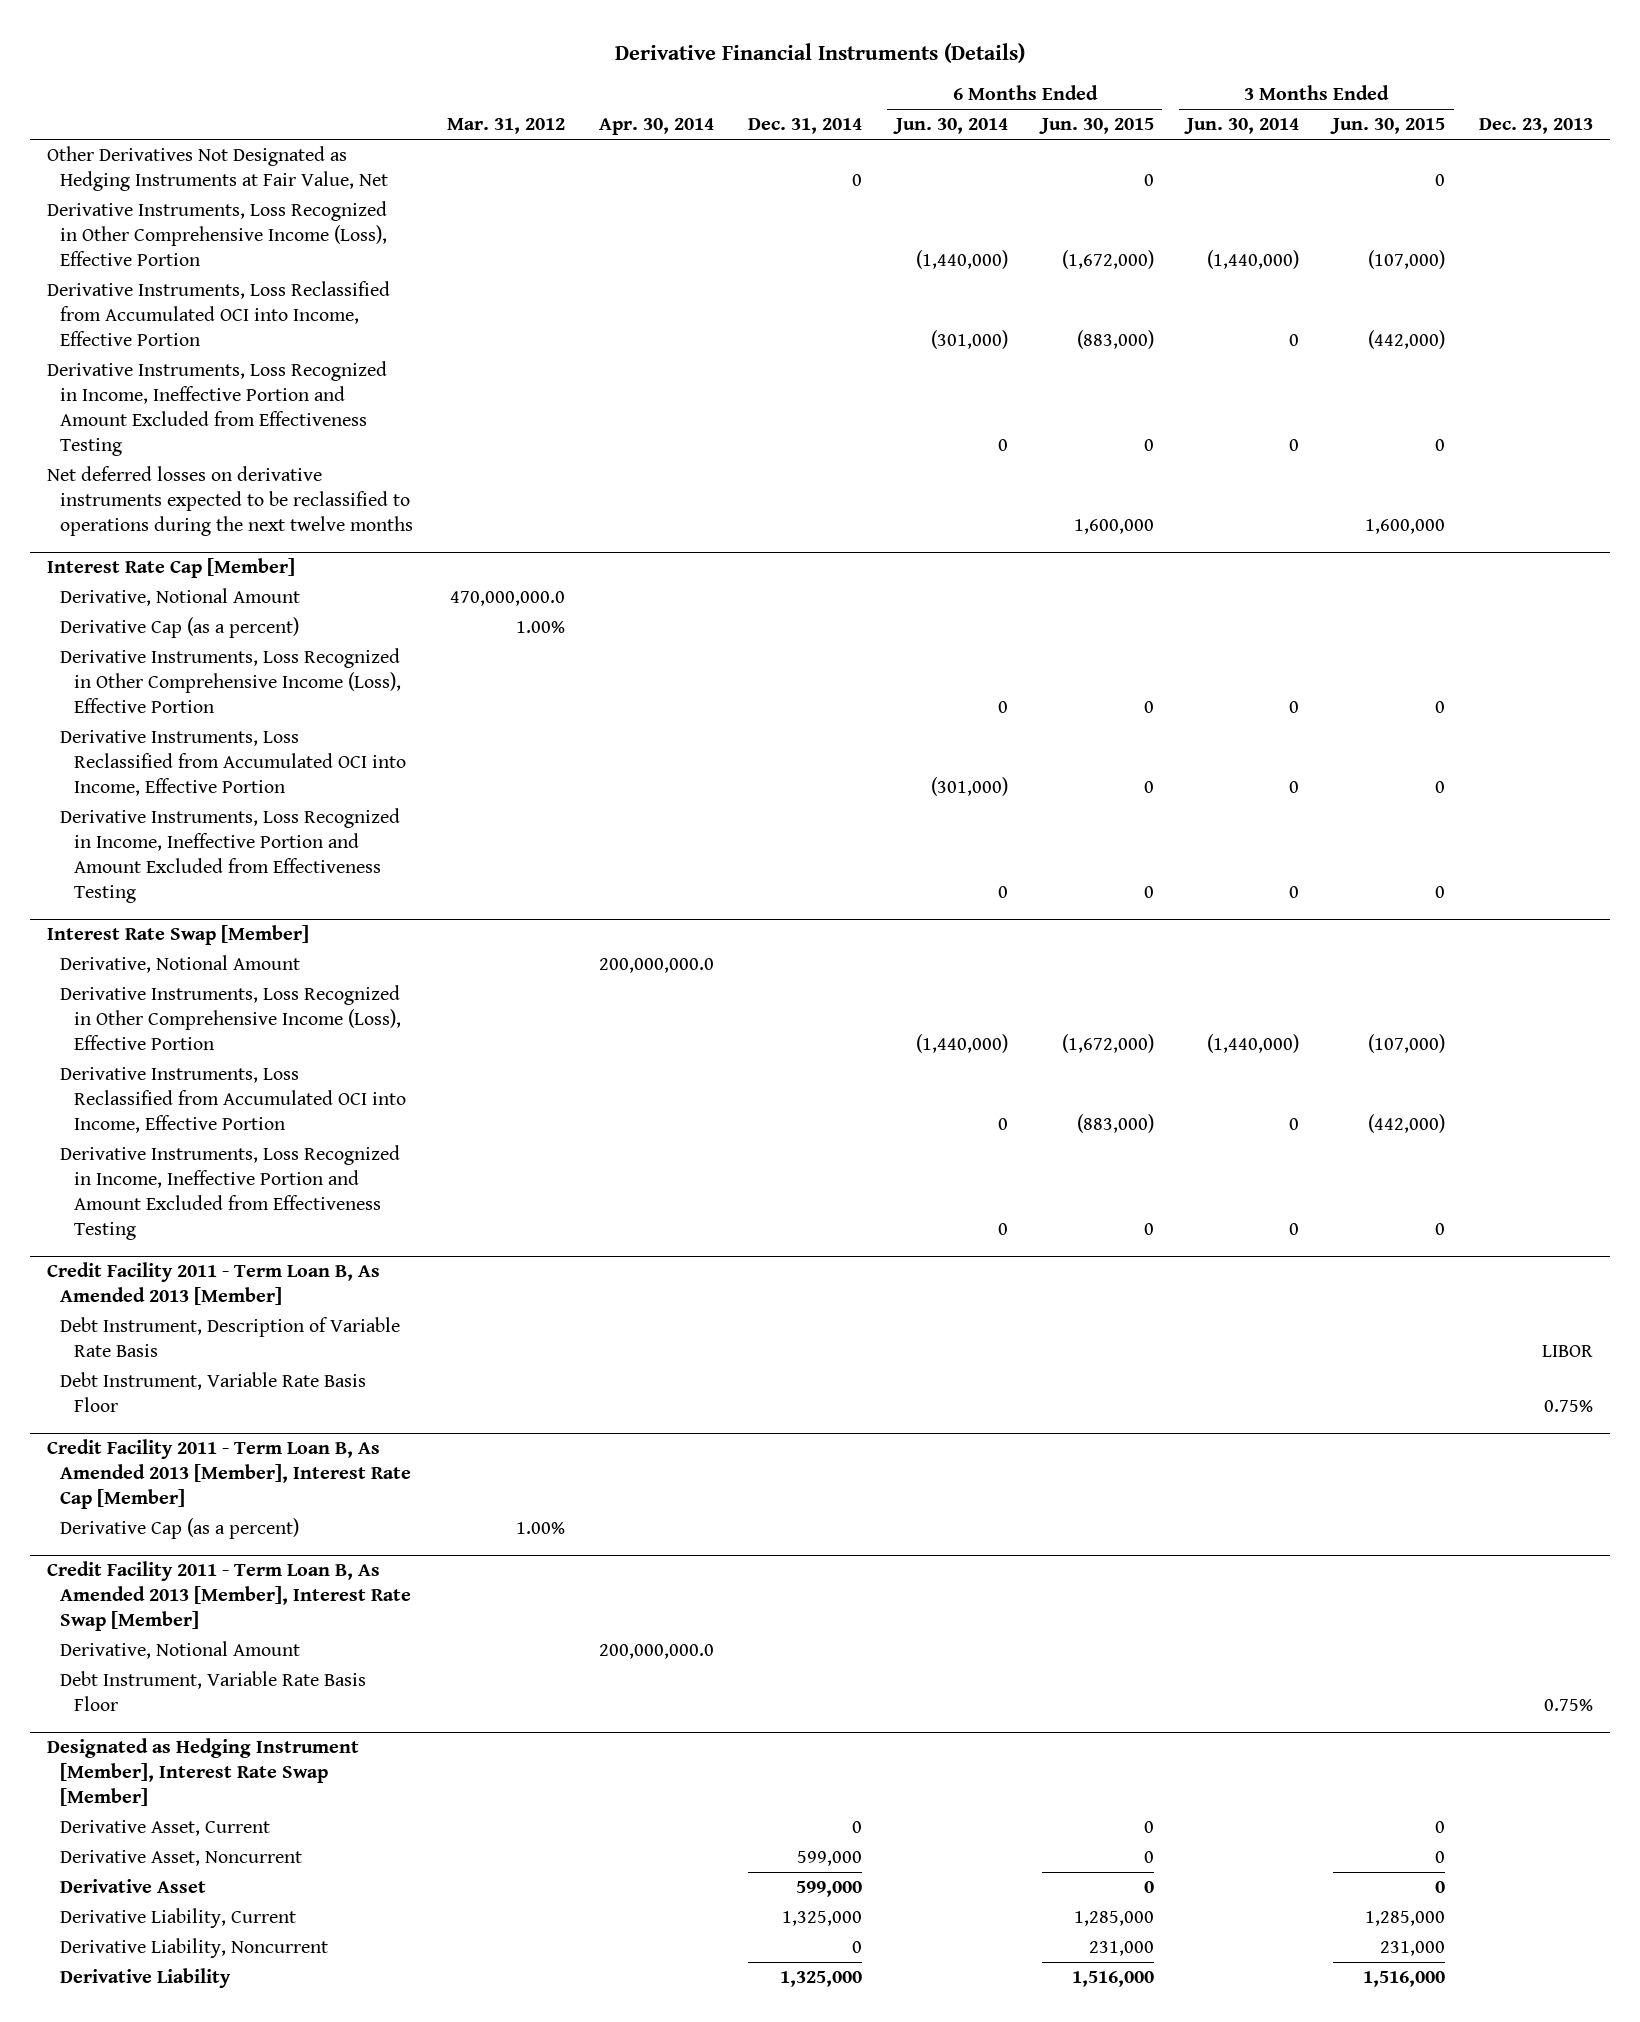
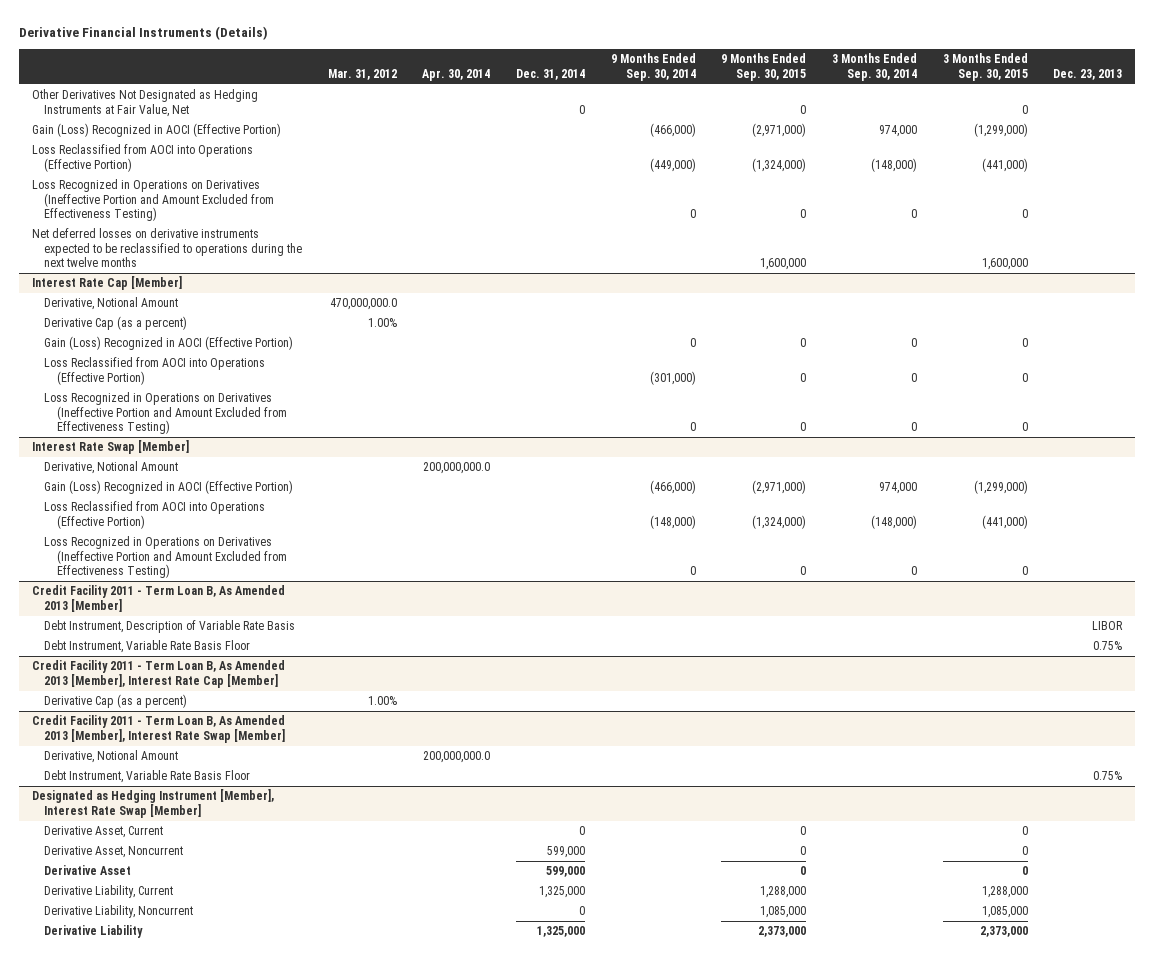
- | Mar. 31, 2012 | Apr. 30, 2014 | Dec. 31, 2014 | 6 Months Ended Jun. 30, 2014 | 6 Months Ended Jun. 30, 2015 | 3 Months Ended Jun. 30, 2014 | 3 Months Ended Jun. 30, 2015 | Dec. 23, 2013
+ | Mar. 31, 2012 | Apr. 30, 2014 | Dec. 31, 2014 | 9 Months Ended Sep. 30, 2014 | 9 Months Ended Sep. 30, 2015 | 3 Months Ended Sep. 30, 2014 | 3 Months Ended Sep. 30, 2015 | Dec. 23, 2013
- Derivative Instruments, Loss Recognized in Other Comprehensive Income (Loss), Effective Portion | | | | (1,440,000) | (1,672,000) | (1,440,000) | (107,000) |
- Derivative Instruments, Loss Reclassified from Accumulated OCI into Income, Effective Portion | | | | (301,000) | (883,000) | 0 | (442,000) |
- Derivative Instruments, Loss Recognized in Income, Ineffective Portion and Amount Excluded from Effectiveness Testing | | | | 0 | 0 | 0 | 0 |
+ Gain (Loss) Recognized in AOCI (Effective Portion) | | | | (466,000) | (2,971,000) | 974,000 | (1,299,000) |
+ Loss Reclassified from AOCI into Operations (Effective Portion) | | | | (449,000) | (1,324,000) | (148,000) | (441,000) |
+ Loss Recognized in Operations on Derivatives (Ineffective Portion and Amount Excluded from Effectiveness Testing) | | | | 0 | 0 | 0 | 0 |
@ Interest Rate Cap [Member]
- Derivative Instruments, Loss Recognized in Other Comprehensive Income (Loss), Effective Portion | | | | 0 | 0 | 0 | 0 |
- Derivative Instruments, Loss Reclassified from Accumulated OCI into Income, Effective Portion | | | | (301,000) | 0 | 0 | 0 |
- Derivative Instruments, Loss Recognized in Income, Ineffective Portion and Amount Excluded from Effectiveness Testing | | | | 0 | 0 | 0 | 0 |
+ Gain (Loss) Recognized in AOCI (Effective Portion) | | | | 0 | 0 | 0 | 0 |
+ Loss Reclassified from AOCI into Operations (Effective Portion) | | | | (301,000) | 0 | 0 | 0 |
+ Loss Recognized in Operations on Derivatives (Ineffective Portion and Amount Excluded from Effectiveness Testing) | | | | 0 | 0 | 0 | 0 |
@ Interest Rate Swap [Member]
- Derivative Instruments, Loss Recognized in Other Comprehensive Income (Loss), Effective Portion | | | | (1,440,000) | (1,672,000) | (1,440,000) | (107,000) |
- Derivative Instruments, Loss Reclassified from Accumulated OCI into Income, Effective Portion | | | | 0 | (883,000) | 0 | (442,000) |
- Derivative Instruments, Loss Recognized in Income, Ineffective Portion and Amount Excluded from Effectiveness Testing | | | | 0 | 0 | 0 | 0 |
+ Gain (Loss) Recognized in AOCI (Effective Portion) | | | | (466,000) | (2,971,000) | 974,000 | (1,299,000) |
+ Loss Reclassified from AOCI into Operations (Effective Portion) | | | | (148,000) | (1,324,000) | (148,000) | (441,000) |
+ Loss Recognized in Operations on Derivatives (Ineffective Portion and Amount Excluded from Effectiveness Testing) | | | | 0 | 0 | 0 | 0 |

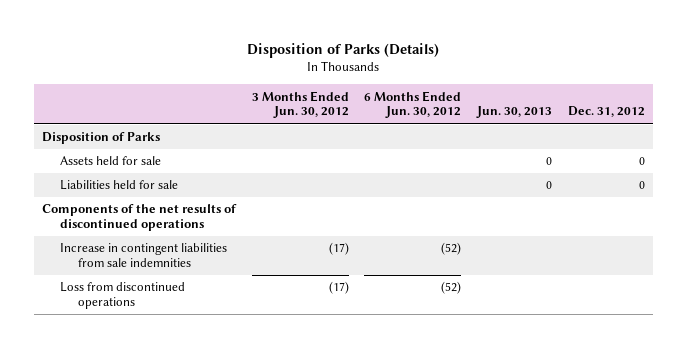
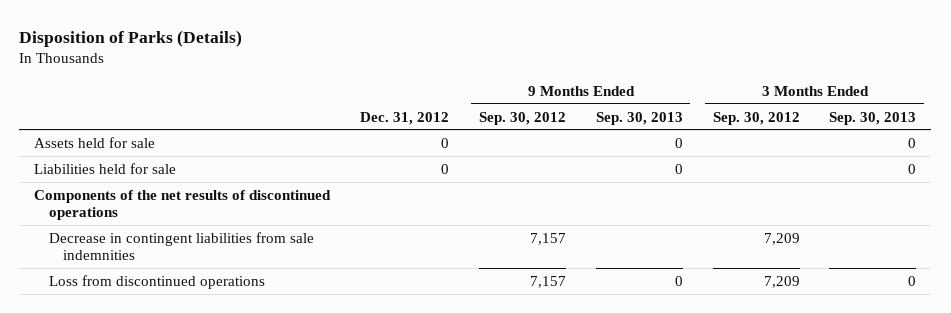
- | 3 Months Ended Jun. 30, 2012 | 6 Months Ended Jun. 30, 2012 | Jun. 30, 2013 | Dec. 31, 2012
+ | Dec. 31, 2012 | 9 Months Ended Sep. 30, 2012 | 9 Months Ended Sep. 30, 2013 | 3 Months Ended Sep. 30, 2012 | 3 Months Ended Sep. 30, 2013
- Disposition of Parks
- Increase in contingent liabilities from sale indemnities | (17) | (52) | |
+ Decrease in contingent liabilities from sale indemnities | | 7,157 | | 7,209 |

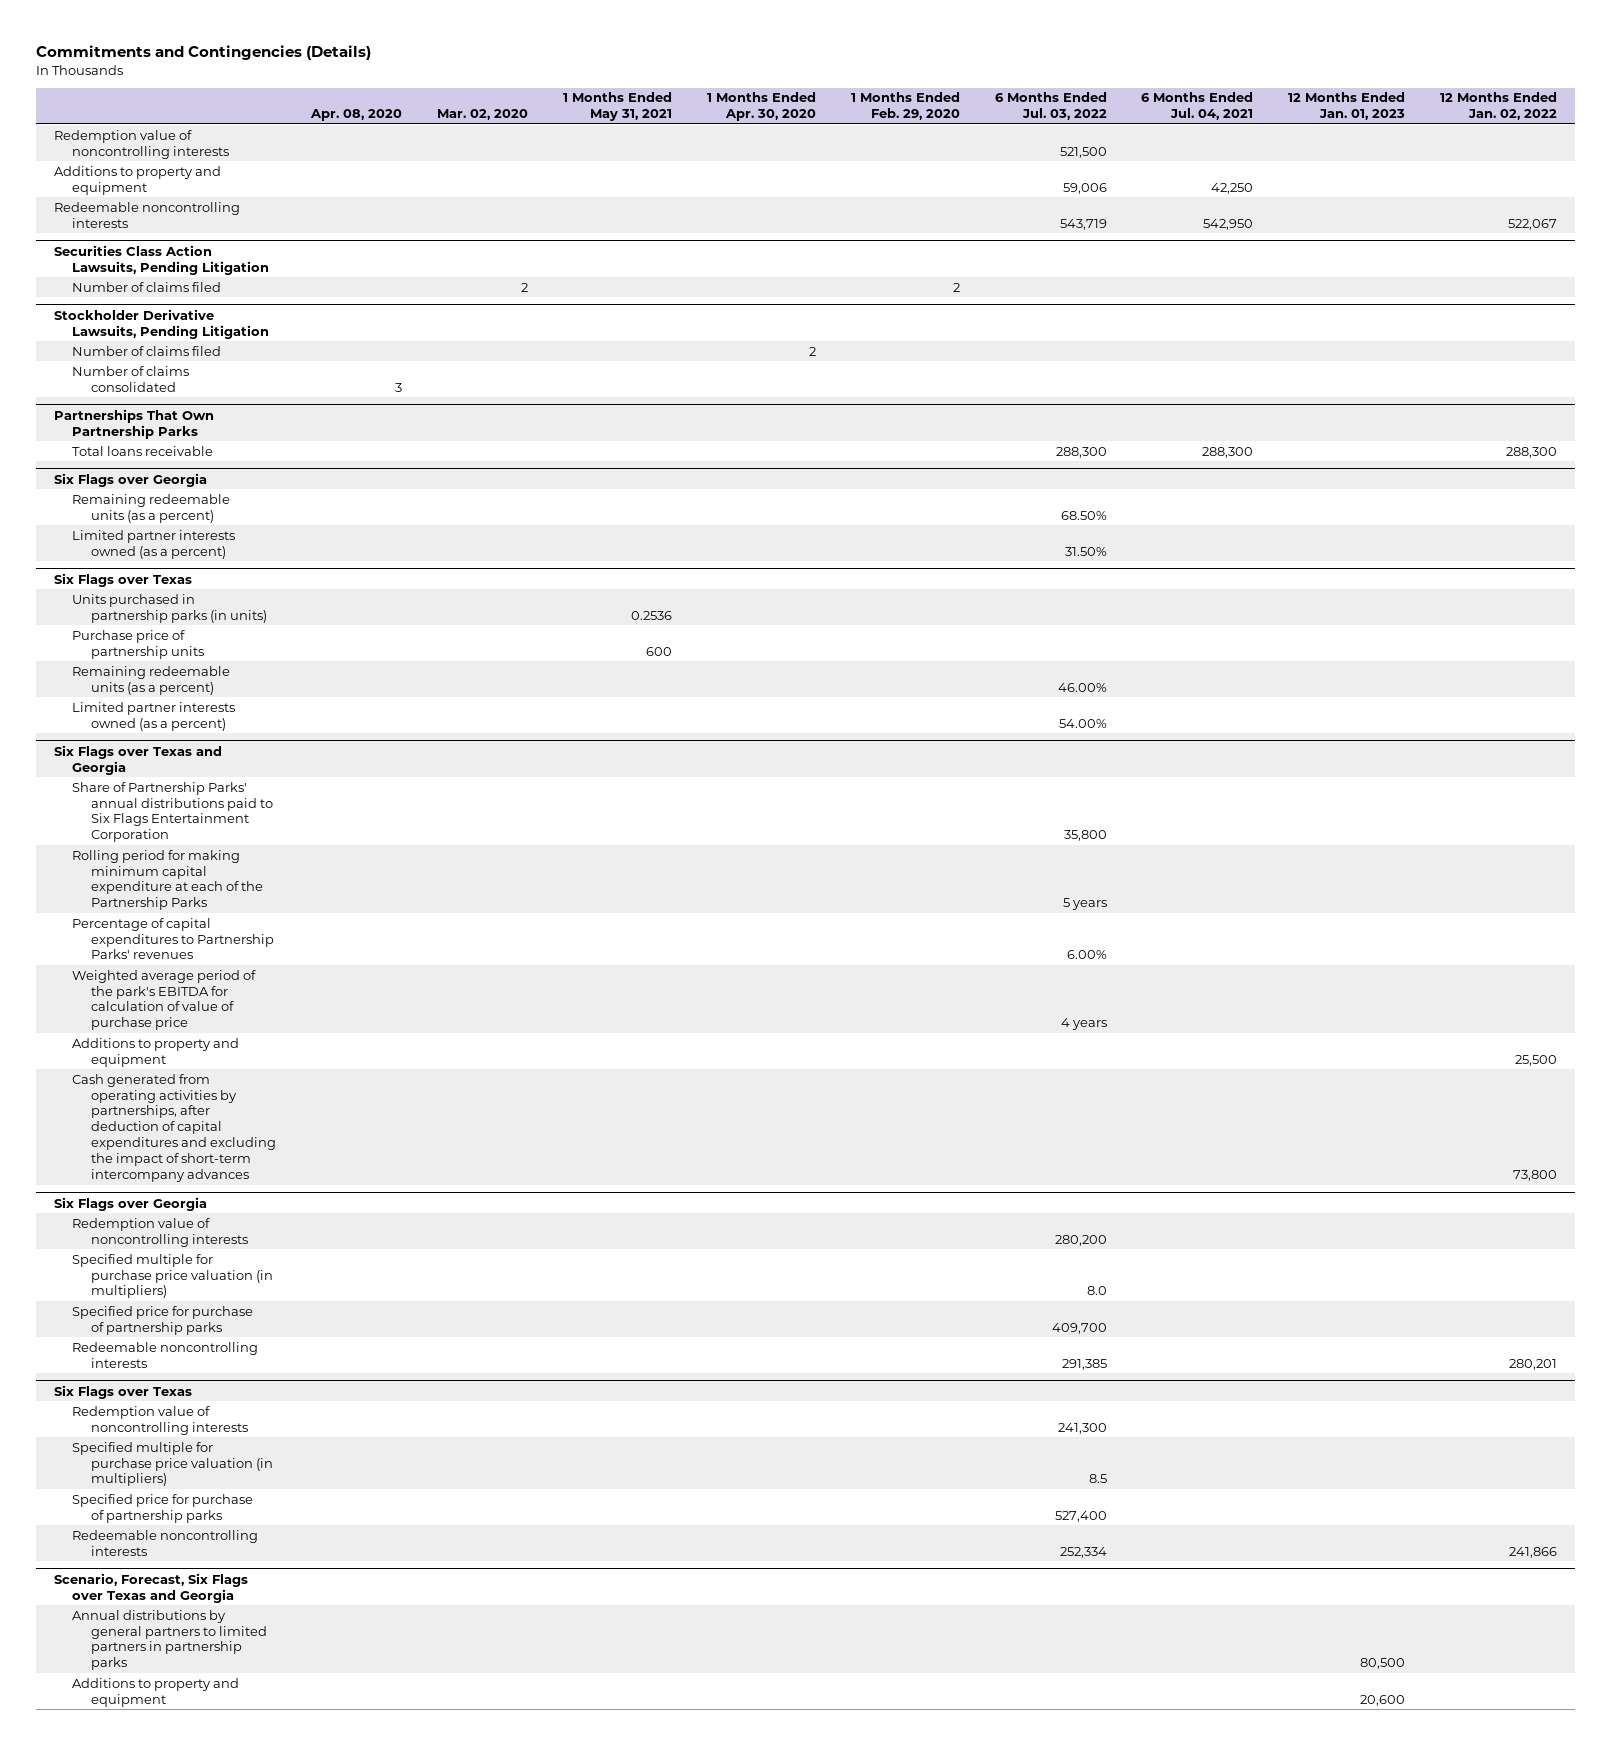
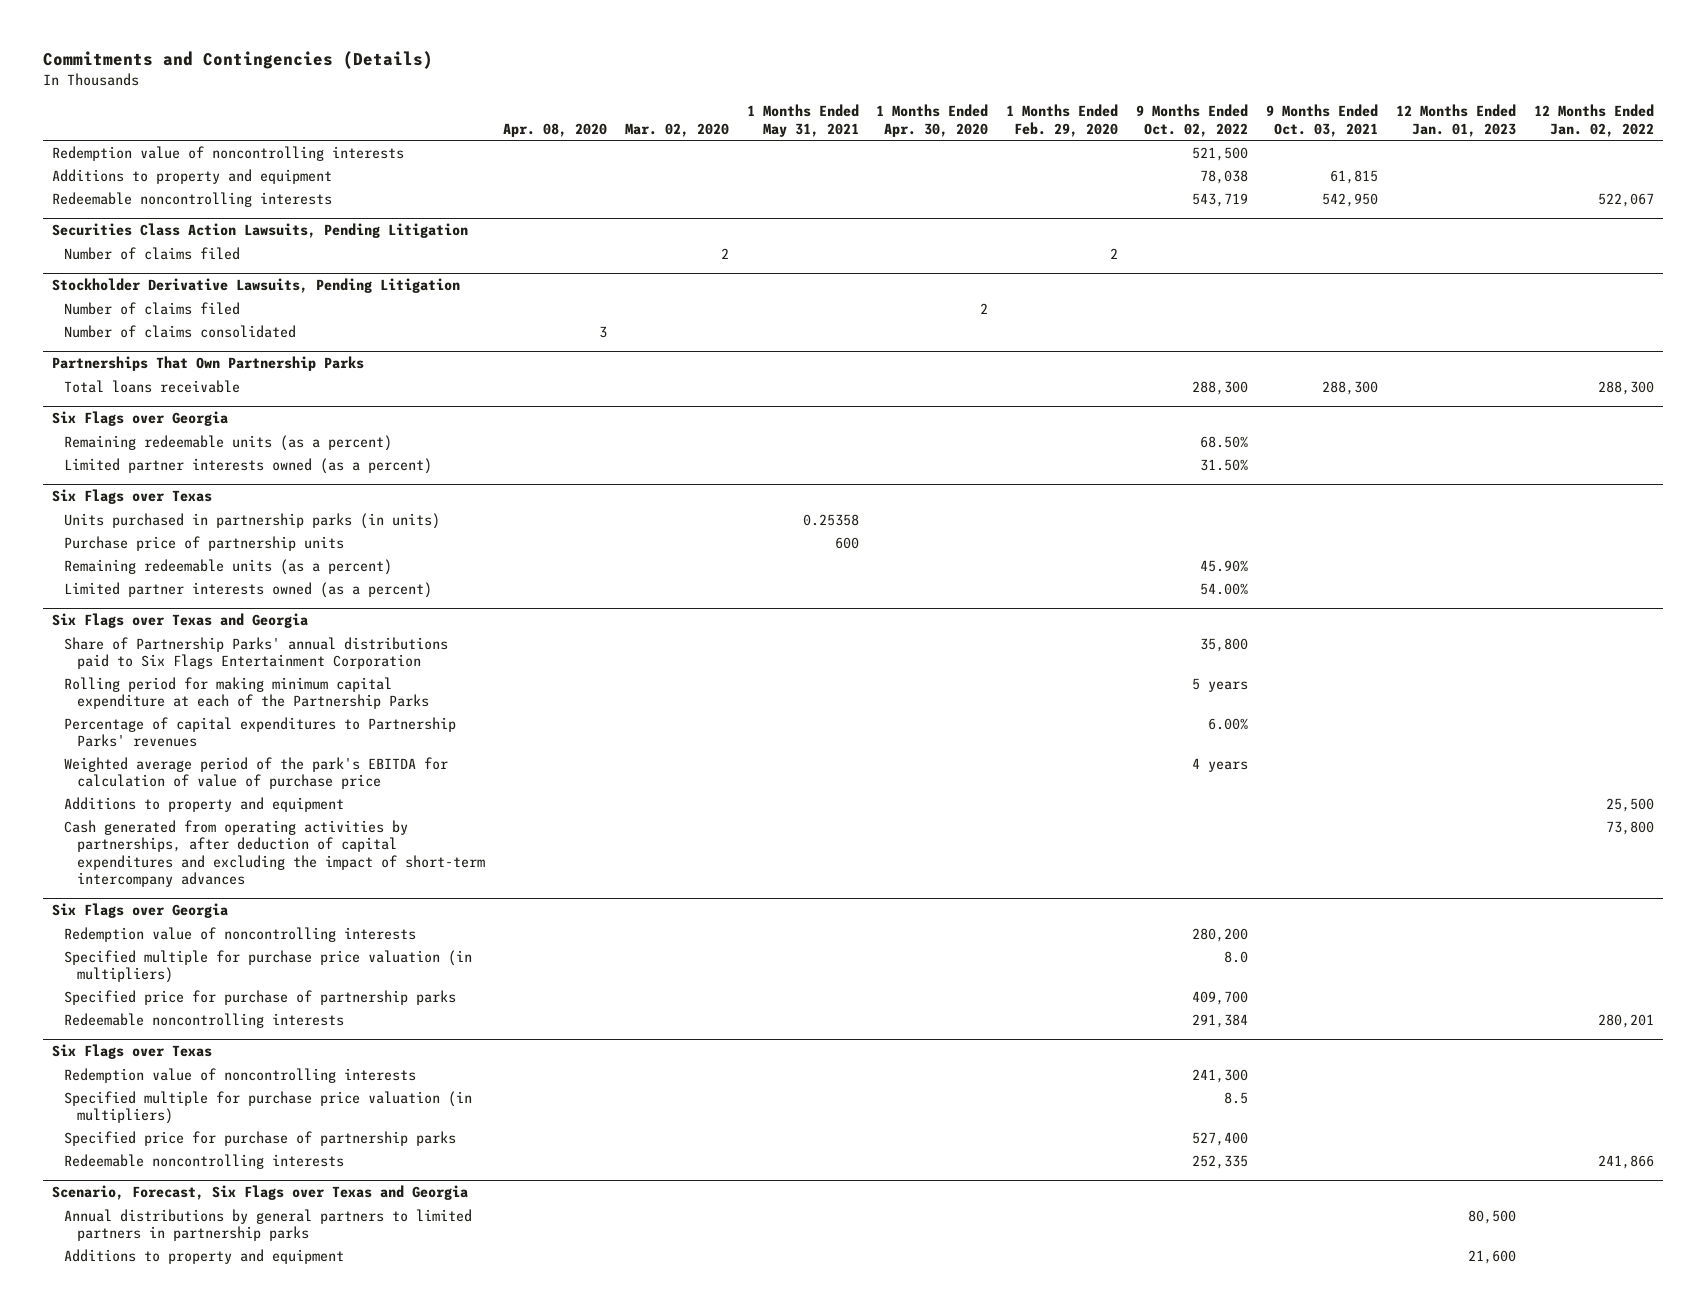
- | Apr. 08, 2020 | Mar. 02, 2020 | 1 Months Ended May 31, 2021 | 1 Months Ended Apr. 30, 2020 | 1 Months Ended Feb. 29, 2020 | 6 Months Ended Jul. 03, 2022 | 6 Months Ended Jul. 04, 2021 | 12 Months Ended Jan. 01, 2023 | 12 Months Ended Jan. 02, 2022
+ | Apr. 08, 2020 | Mar. 02, 2020 | 1 Months Ended May 31, 2021 | 1 Months Ended Apr. 30, 2020 | 1 Months Ended Feb. 29, 2020 | 9 Months Ended Oct. 02, 2022 | 9 Months Ended Oct. 03, 2021 | 12 Months Ended Jan. 01, 2023 | 12 Months Ended Jan. 02, 2022
@ Six Flags over Texas
- Units purchased in partnership parks (in units) | | | 0.2536 | | | | | |
+ Units purchased in partnership parks (in units) | | | 0.25358 | | | | | |
@ Scenario, Forecast, Six Flags over Texas and Georgia
- Additions to property and equipment | | | | | | | | 20,600 |
+ Additions to property and equipment | | | | | | | | 21,600 |

